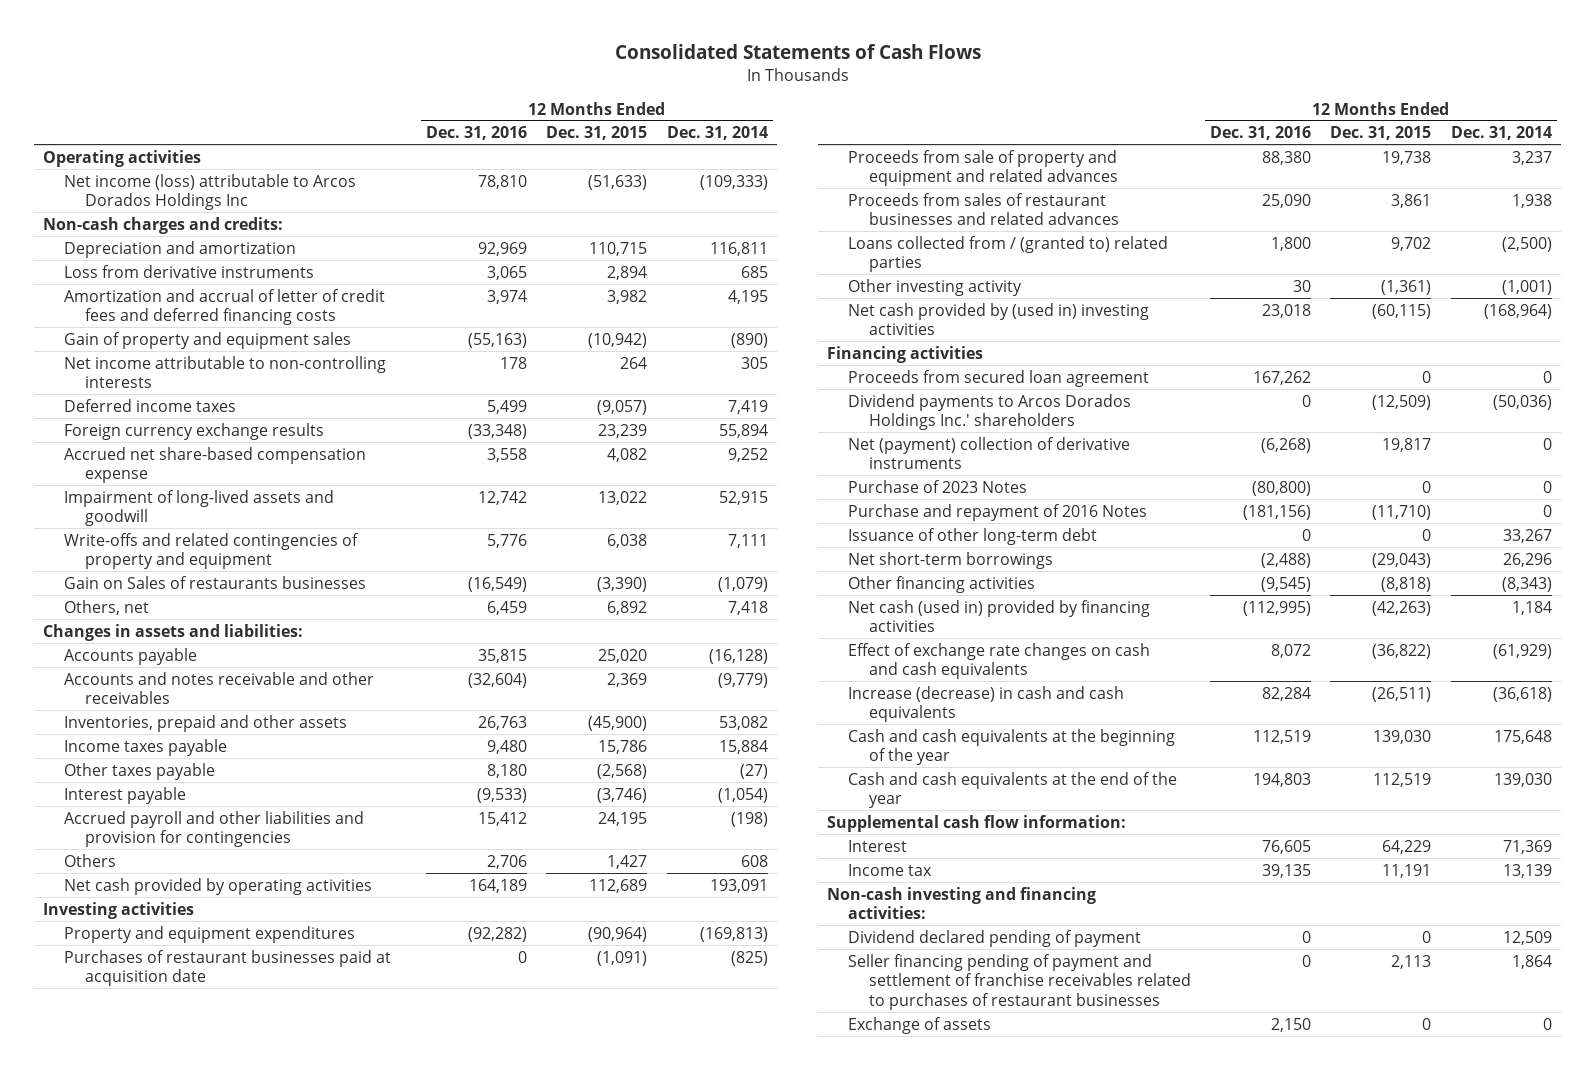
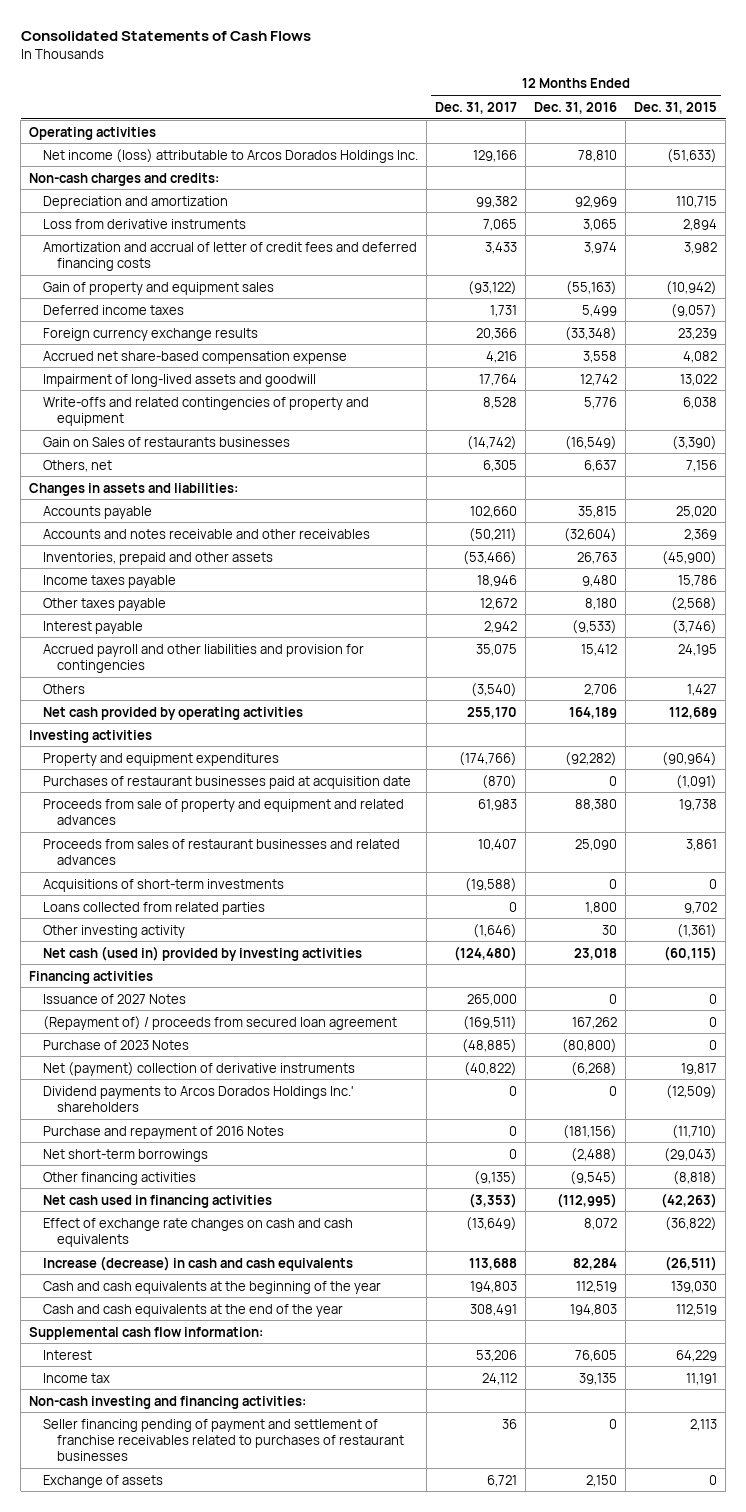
- | 12 Months Ended Dec. 31, 2016 | 12 Months Ended Dec. 31, 2015 | 12 Months Ended Dec. 31, 2014
+ | 12 Months Ended Dec. 31, 2017 | 12 Months Ended Dec. 31, 2016 | 12 Months Ended Dec. 31, 2015
- Net income (loss) attributable to Arcos Dorados Holdings Inc | 78,810 | (51,633) | (109,333)
+ Net income (loss) attributable to Arcos Dorados Holdings Inc. | 129,166 | 78,810 | (51,633)
- Net income attributable to non-controlling interests | 178 | 264 | 305
- Others, net | 6,459 | 6,892 | 7,418
+ Others, net | 6,305 | 6,637 | 7,156
- Loans collected from / (granted to) related parties | 1,800 | 9,702 | (2,500)
+ Acquisitions of short-term investments | (19,588) | 0 | 0
+ Loans collected from related parties | 0 | 1,800 | 9,702
- Net cash provided by (used in) investing activities | 23,018 | (60,115) | (168,964)
+ Net cash (used in) provided by investing activities | (124,480) | 23,018 | (60,115)
- Proceeds from secured loan agreement | 167,262 | 0 | 0
+ Issuance of 2027 Notes | 265,000 | 0 | 0
+ (Repayment of) / proceeds from secured loan agreement | (169,511) | 167,262 | 0
moved down: Net (payment) collection of derivative instruments | (40,822) | (6,268) | 19,817
moved down: Dividend payments to Arcos Dorados Holdings Inc.' shareholders | 0 | 0 | (12,509)
- Issuance of other long-term debt | 0 | 0 | 33,267
- Net cash (used in) provided by financing activities | (112,995) | (42,263) | 1,184
+ Net cash used in financing activities | (3,353) | (112,995) | (42,263)
- Dividend declared pending of payment | 0 | 0 | 12,509

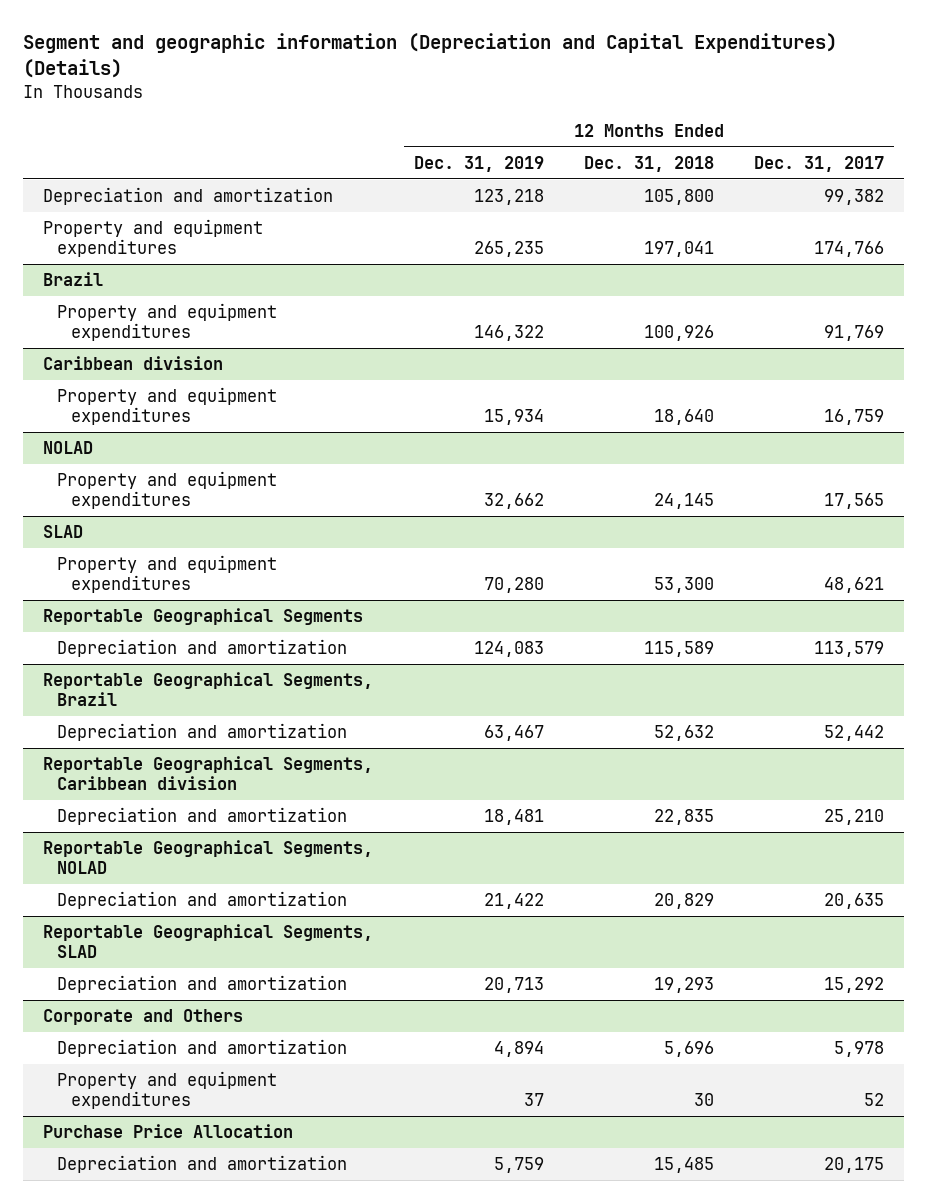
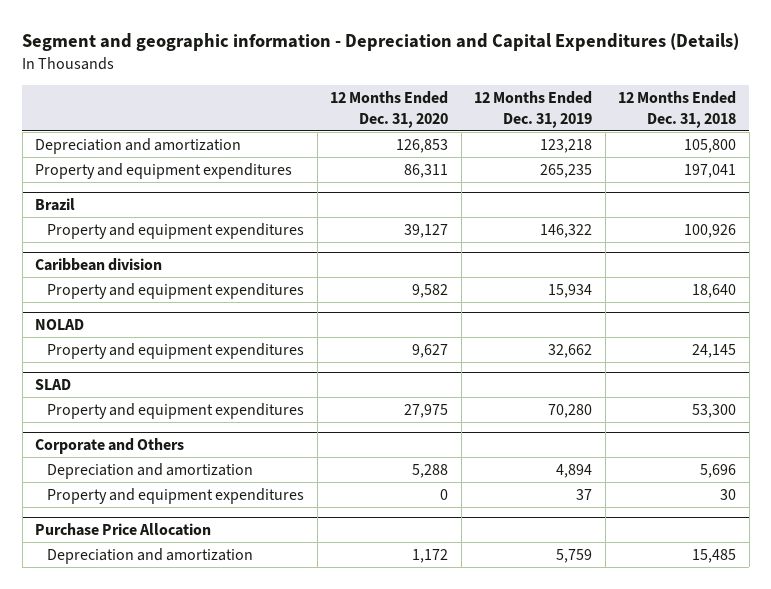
- Segment and geographic information (Depreciation and Capital Expenditures) (Details)
+ Segment and geographic information - Depreciation and Capital Expenditures (Details)
- | 12 Months Ended Dec. 31, 2019 | 12 Months Ended Dec. 31, 2018 | 12 Months Ended Dec. 31, 2017
+ | 12 Months Ended Dec. 31, 2020 | 12 Months Ended Dec. 31, 2019 | 12 Months Ended Dec. 31, 2018
- Reportable Geographical Segments
- Depreciation and amortization | 124,083 | 115,589 | 113,579
- Reportable Geographical Segments, Brazil
- Depreciation and amortization | 63,467 | 52,632 | 52,442
- Reportable Geographical Segments, Caribbean division
- Depreciation and amortization | 18,481 | 22,835 | 25,210
- Reportable Geographical Segments, NOLAD
- Depreciation and amortization | 21,422 | 20,829 | 20,635
- Reportable Geographical Segments, SLAD
- Depreciation and amortization | 20,713 | 19,293 | 15,292

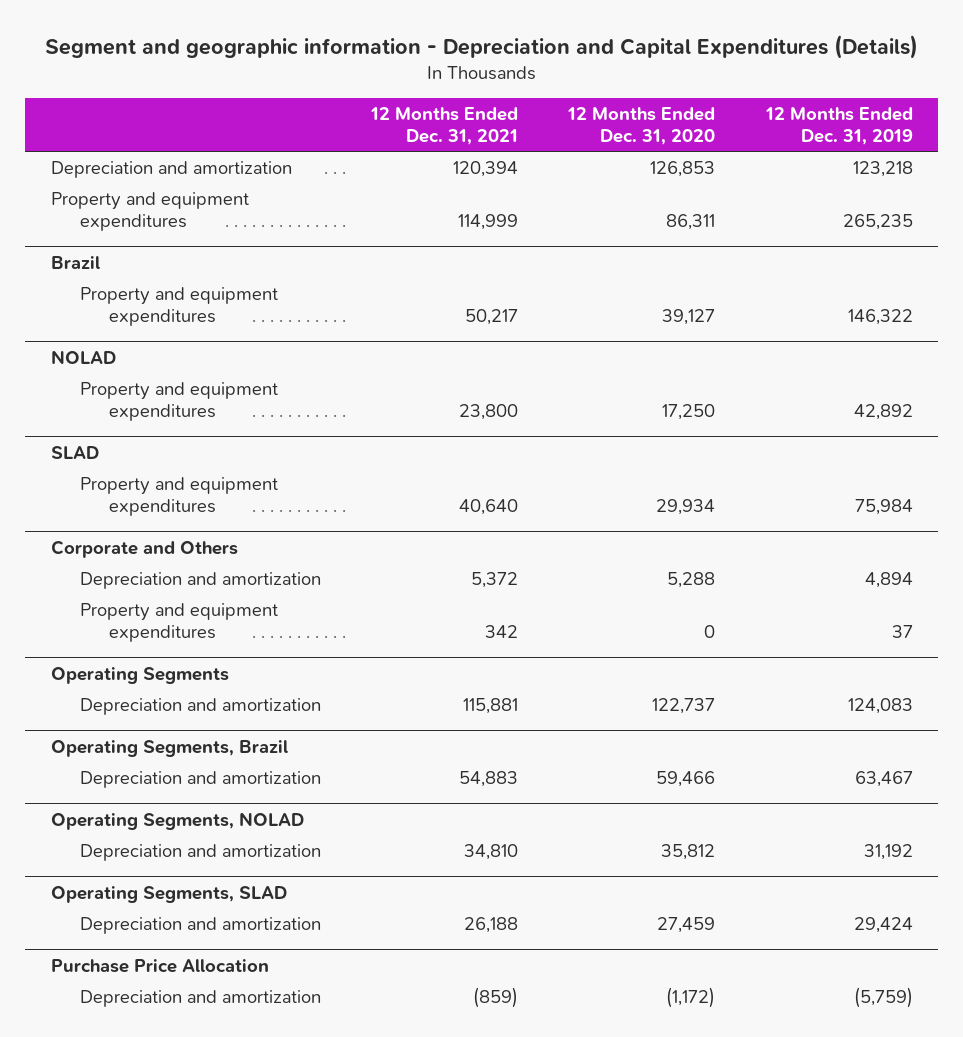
- | 12 Months Ended Dec. 31, 2020 | 12 Months Ended Dec. 31, 2019 | 12 Months Ended Dec. 31, 2018
+ | 12 Months Ended Dec. 31, 2021 | 12 Months Ended Dec. 31, 2020 | 12 Months Ended Dec. 31, 2019
- Caribbean division
- Property and equipment expenditures | 9,582 | 15,934 | 18,640
@ NOLAD
- Property and equipment expenditures | 9,627 | 32,662 | 24,145
+ Property and equipment expenditures | 23,800 | 17,250 | 42,892
@ SLAD
- Property and equipment expenditures | 27,975 | 70,280 | 53,300
+ Property and equipment expenditures | 40,640 | 29,934 | 75,984
+ Operating Segments
+ Depreciation and amortization | 115,881 | 122,737 | 124,083
+ Operating Segments, Brazil
+ Depreciation and amortization | 54,883 | 59,466 | 63,467
+ Operating Segments, NOLAD
+ Depreciation and amortization | 34,810 | 35,812 | 31,192
+ Operating Segments, SLAD
+ Depreciation and amortization | 26,188 | 27,459 | 29,424
@ Purchase Price Allocation
- Depreciation and amortization | 1,172 | 5,759 | 15,485
+ Depreciation and amortization | (859) | (1,172) | (5,759)

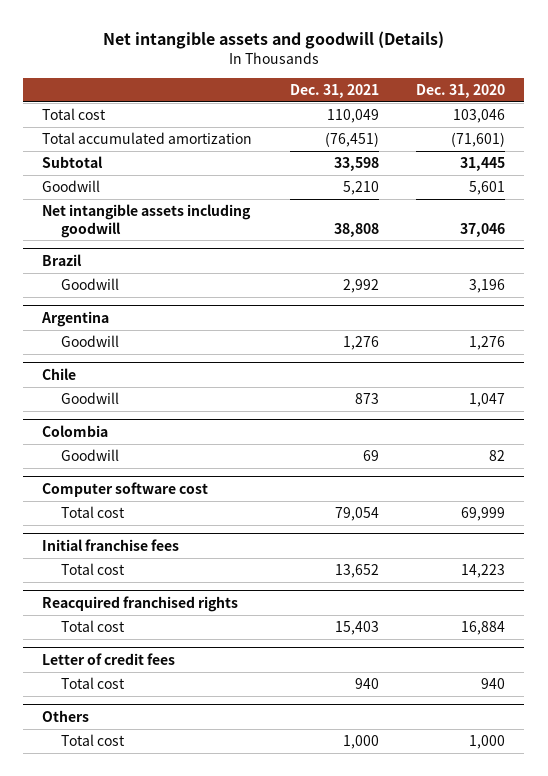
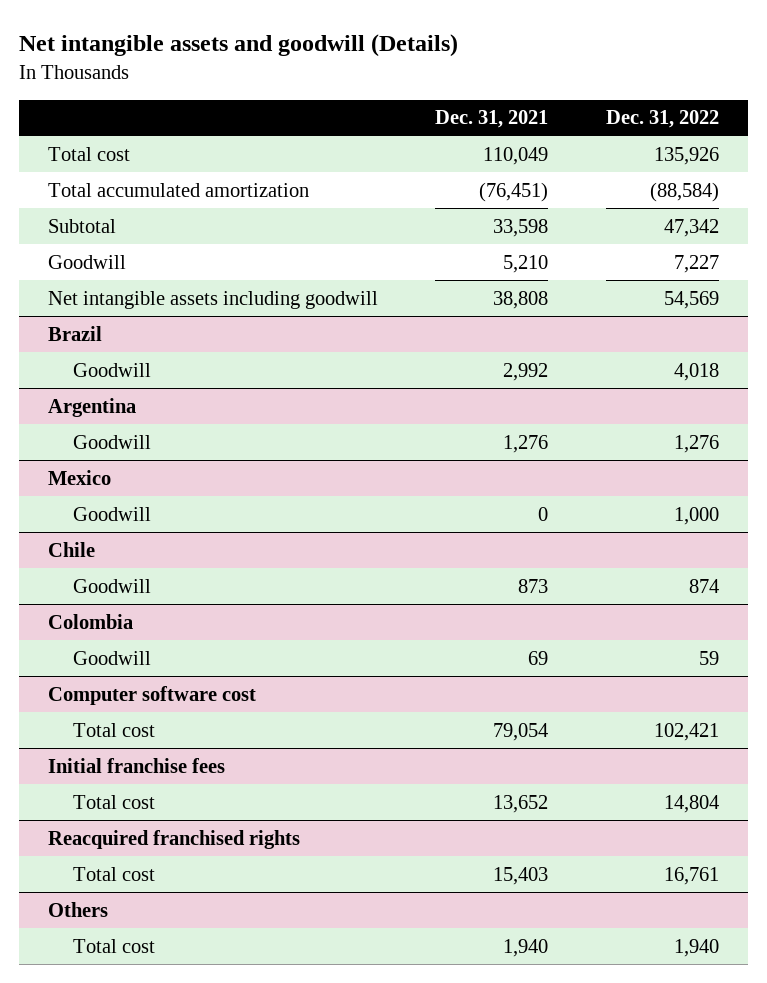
- | Dec. 31, 2021 | Dec. 31, 2020
+ | Dec. 31, 2021 | Dec. 31, 2022
+ Mexico
+ Goodwill | 0 | 1,000
- Letter of credit fees
- Total cost | 940 | 940
@ Others
- Total cost | 1,000 | 1,000
+ Total cost | 1,940 | 1,940

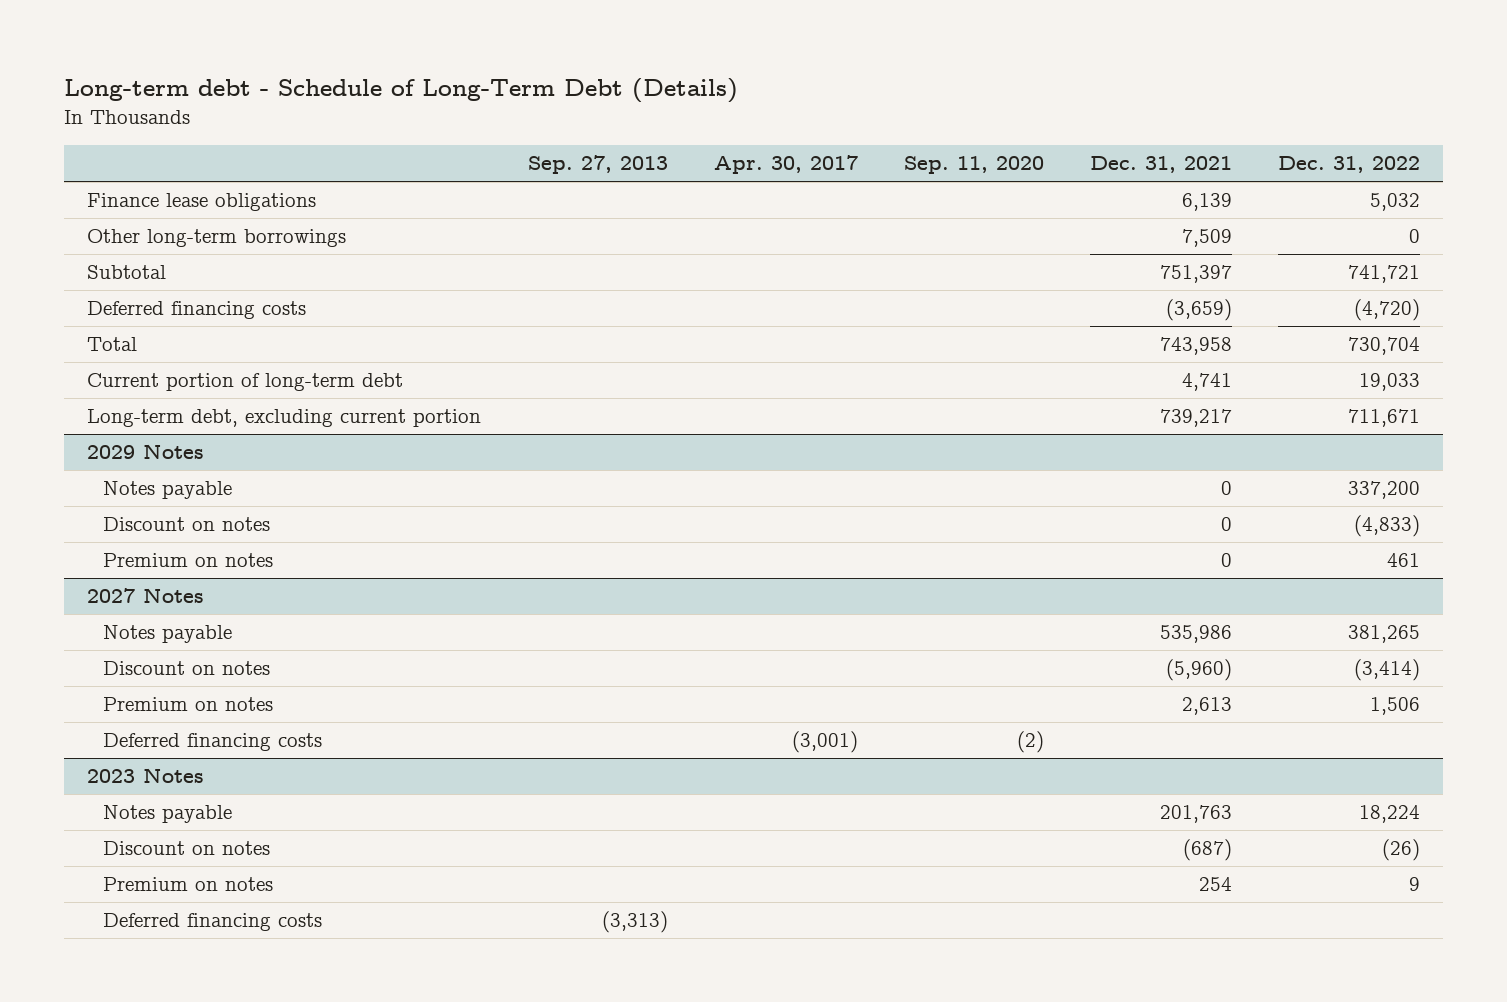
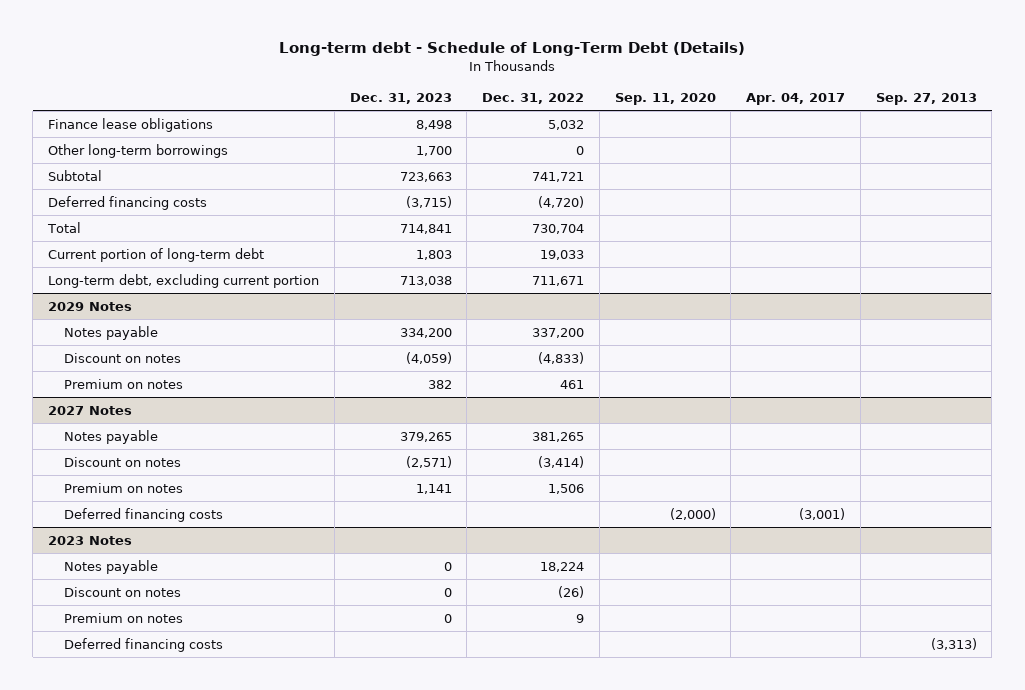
- | Sep. 27, 2013 | Apr. 30, 2017 | Sep. 11, 2020 | Dec. 31, 2021 | Dec. 31, 2022
+ | Dec. 31, 2023 | Dec. 31, 2022 | Sep. 11, 2020 | Apr. 04, 2017 | Sep. 27, 2013
@ 2027 Notes
- Deferred financing costs | | (3,001) | (2) | |
+ Deferred financing costs | | | (2,000) | (3,001) |

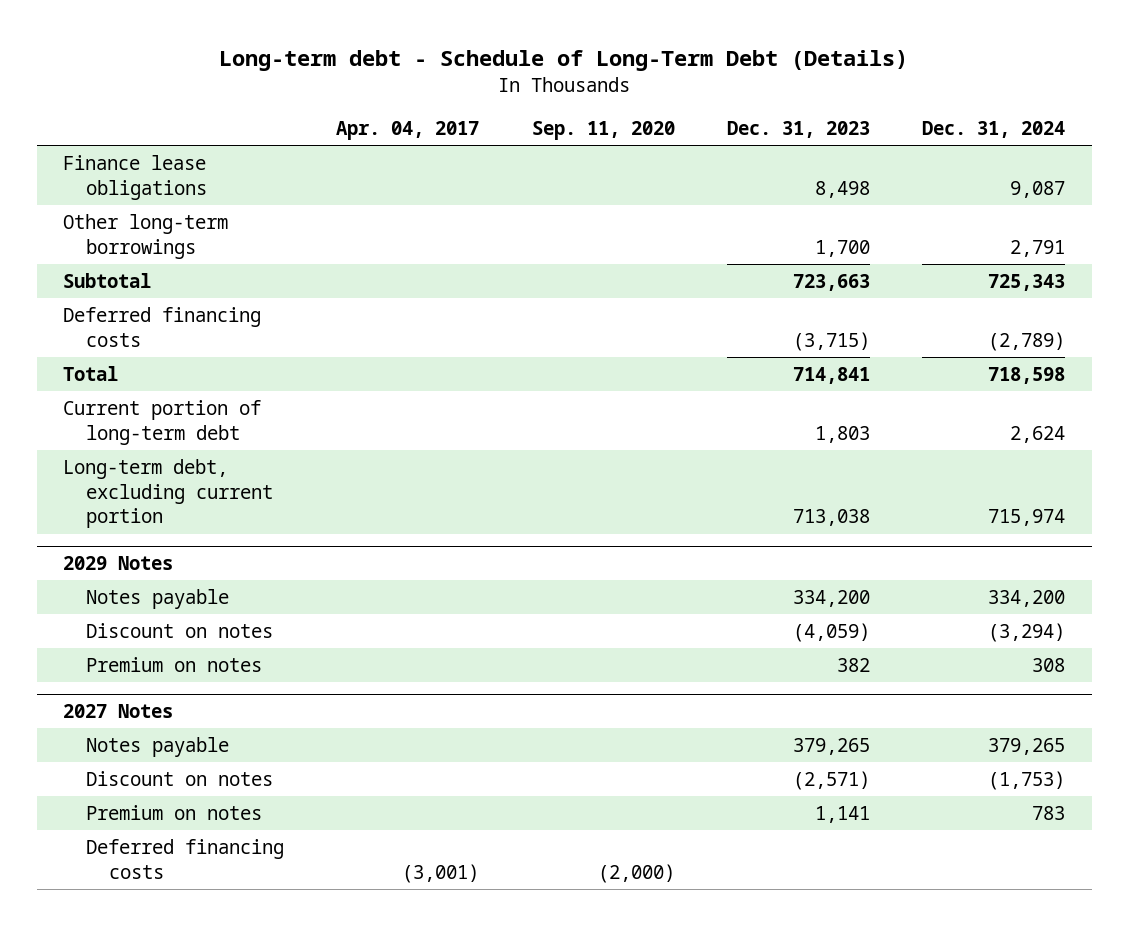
- | Dec. 31, 2023 | Dec. 31, 2022 | Sep. 11, 2020 | Apr. 04, 2017 | Sep. 27, 2013
+ | Apr. 04, 2017 | Sep. 11, 2020 | Dec. 31, 2023 | Dec. 31, 2024
- 2023 Notes
- Notes payable | 0 | 18,224 | | |
- Discount on notes | 0 | (26) | | |
- Premium on notes | 0 | 9 | | |
- Deferred financing costs | | | | | (3,313)

